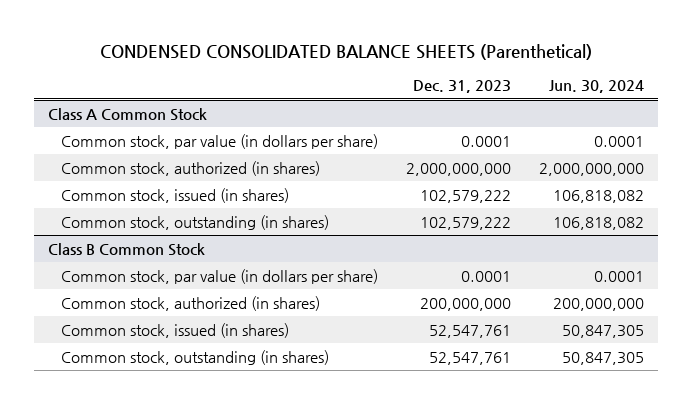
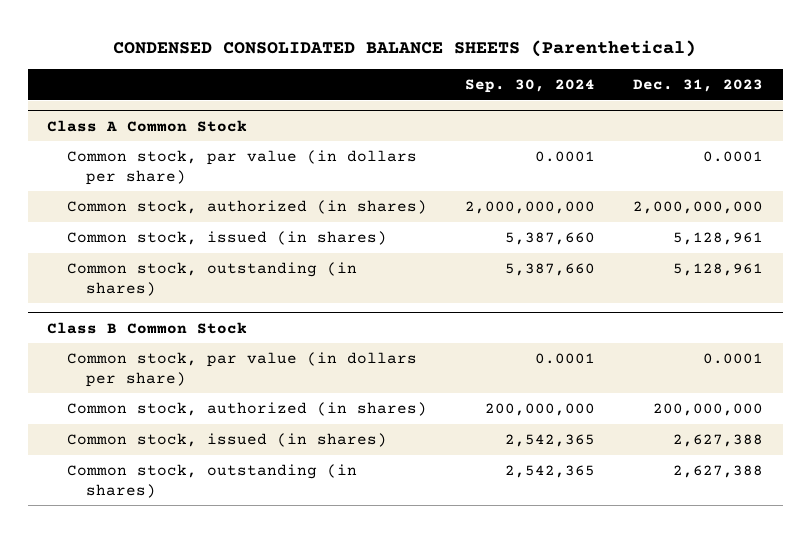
- | Dec. 31, 2023 | Jun. 30, 2024
+ | Sep. 30, 2024 | Dec. 31, 2023
@ Class A Common Stock
- Common stock, issued (in shares) | 102,579,222 | 106,818,082
- Common stock, outstanding (in shares) | 102,579,222 | 106,818,082
+ Common stock, issued (in shares) | 5,387,660 | 5,128,961
+ Common stock, outstanding (in shares) | 5,387,660 | 5,128,961
@ Class B Common Stock
- Common stock, issued (in shares) | 52,547,761 | 50,847,305
- Common stock, outstanding (in shares) | 52,547,761 | 50,847,305
+ Common stock, issued (in shares) | 2,542,365 | 2,627,388
+ Common stock, outstanding (in shares) | 2,542,365 | 2,627,388

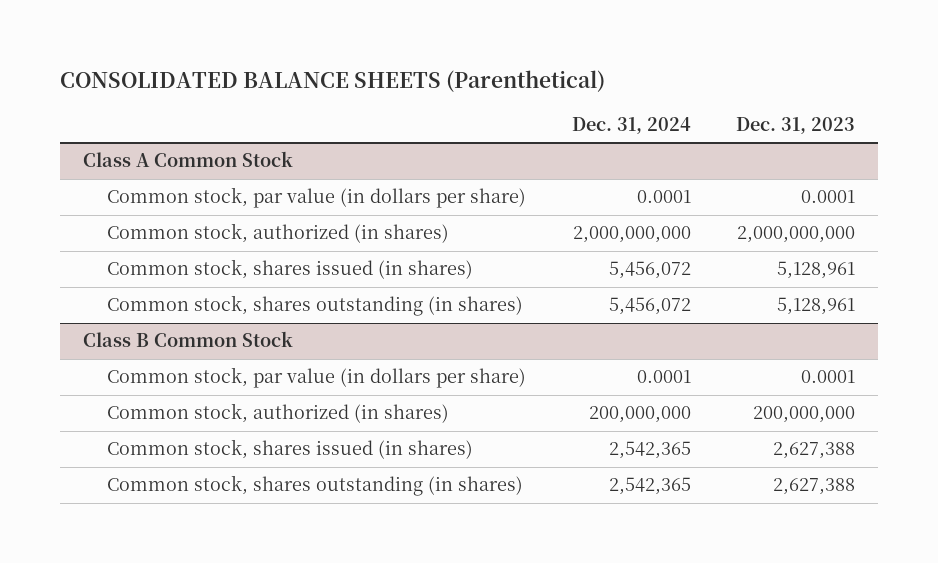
- CONDENSED CONSOLIDATED BALANCE SHEETS (Parenthetical)
+ CONSOLIDATED BALANCE SHEETS (Parenthetical)
- | Sep. 30, 2024 | Dec. 31, 2023
+ | Dec. 31, 2024 | Dec. 31, 2023
@ Class A Common Stock
- Common stock, issued (in shares) | 5,387,660 | 5,128,961
- Common stock, outstanding (in shares) | 5,387,660 | 5,128,961
+ Common stock, shares issued (in shares) | 5,456,072 | 5,128,961
+ Common stock, shares outstanding (in shares) | 5,456,072 | 5,128,961
@ Class B Common Stock
- Common stock, issued (in shares) | 2,542,365 | 2,627,388
- Common stock, outstanding (in shares) | 2,542,365 | 2,627,388
+ Common stock, shares issued (in shares) | 2,542,365 | 2,627,388
+ Common stock, shares outstanding (in shares) | 2,542,365 | 2,627,388

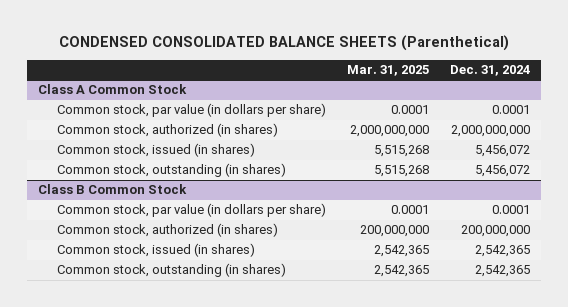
- CONSOLIDATED BALANCE SHEETS (Parenthetical)
+ CONDENSED CONSOLIDATED BALANCE SHEETS (Parenthetical)
- | Dec. 31, 2024 | Dec. 31, 2023
+ | Mar. 31, 2025 | Dec. 31, 2024
@ Class A Common Stock
- Common stock, shares issued (in shares) | 5,456,072 | 5,128,961
- Common stock, shares outstanding (in shares) | 5,456,072 | 5,128,961
+ Common stock, issued (in shares) | 5,515,268 | 5,456,072
+ Common stock, outstanding (in shares) | 5,515,268 | 5,456,072
@ Class B Common Stock
- Common stock, shares issued (in shares) | 2,542,365 | 2,627,388
- Common stock, shares outstanding (in shares) | 2,542,365 | 2,627,388
+ Common stock, issued (in shares) | 2,542,365 | 2,542,365
+ Common stock, outstanding (in shares) | 2,542,365 | 2,542,365

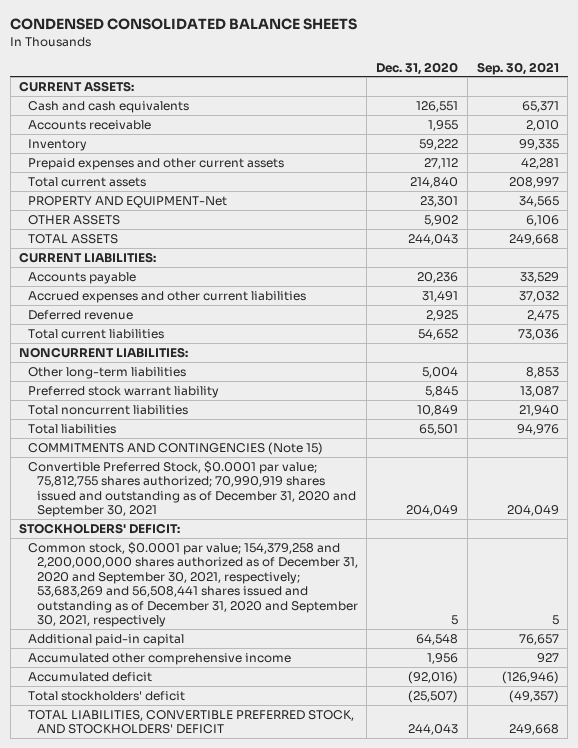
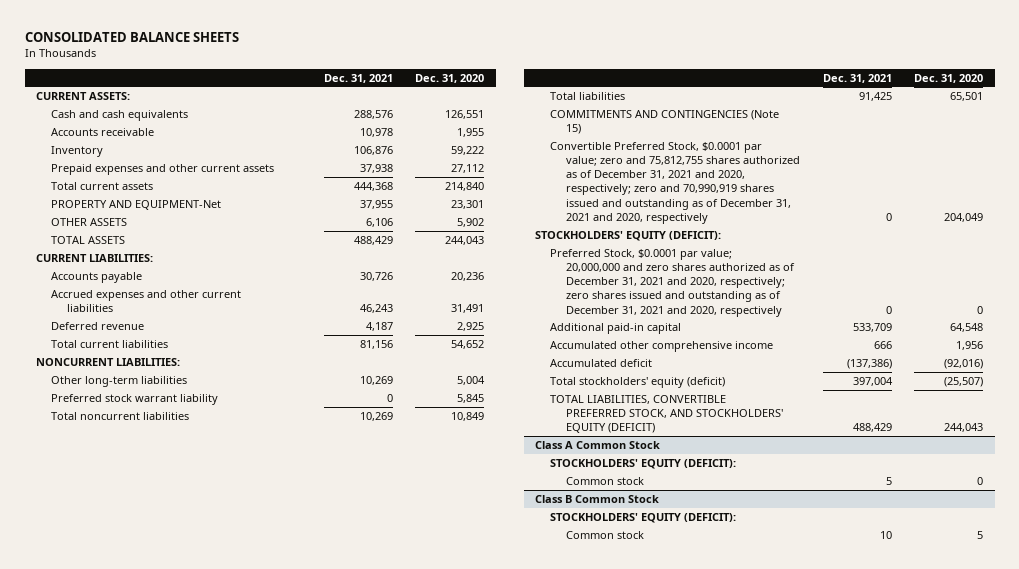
- CONDENSED CONSOLIDATED BALANCE SHEETS
+ CONSOLIDATED BALANCE SHEETS
- | Dec. 31, 2020 | Sep. 30, 2021
+ | Dec. 31, 2021 | Dec. 31, 2020
- Convertible Preferred Stock, $0.0001 par value; 75,812,755 shares authorized; 70,990,919 shares issued and outstanding as of December 31, 2020 and September 30, 2021 | 204,049 | 204,049
- STOCKHOLDERS' DEFICIT:
- Common stock, $0.0001 par value; 154,379,258 and 2,200,000,000 shares authorized as of December 31, 2020 and September 30, 2021, respectively; 53,683,269 and 56,508,441 shares issued and outstanding as of December 31, 2020 and September 30, 2021, respectively | 5 | 5
+ Convertible Preferred Stock, $0.0001 par value; zero and 75,812,755 shares authorized as of December 31, 2021 and 2020, respectively; zero and 70,990,919 shares issued and outstanding as of December 31, 2021 and 2020, respectively | 0 | 204,049
+ STOCKHOLDERS' EQUITY (DEFICIT):
+ Preferred Stock, $0.0001 par value; 20,000,000 and zero shares authorized as of December 31, 2021 and 2020, respectively; zero shares issued and outstanding as of December 31, 2021 and 2020, respectively | 0 | 0
- Total stockholders' deficit | (25,507) | (49,357)
- TOTAL LIABILITIES, CONVERTIBLE PREFERRED STOCK, AND STOCKHOLDERS' DEFICIT | 244,043 | 249,668
+ Total stockholders' equity (deficit) | 397,004 | (25,507)
+ TOTAL LIABILITIES, CONVERTIBLE PREFERRED STOCK, AND STOCKHOLDERS' EQUITY (DEFICIT) | 488,429 | 244,043
+ Class A Common Stock
+ STOCKHOLDERS' EQUITY (DEFICIT):
+ Common stock | 5 | 0
+ Class B Common Stock
+ STOCKHOLDERS' EQUITY (DEFICIT):
+ Common stock | 10 | 5

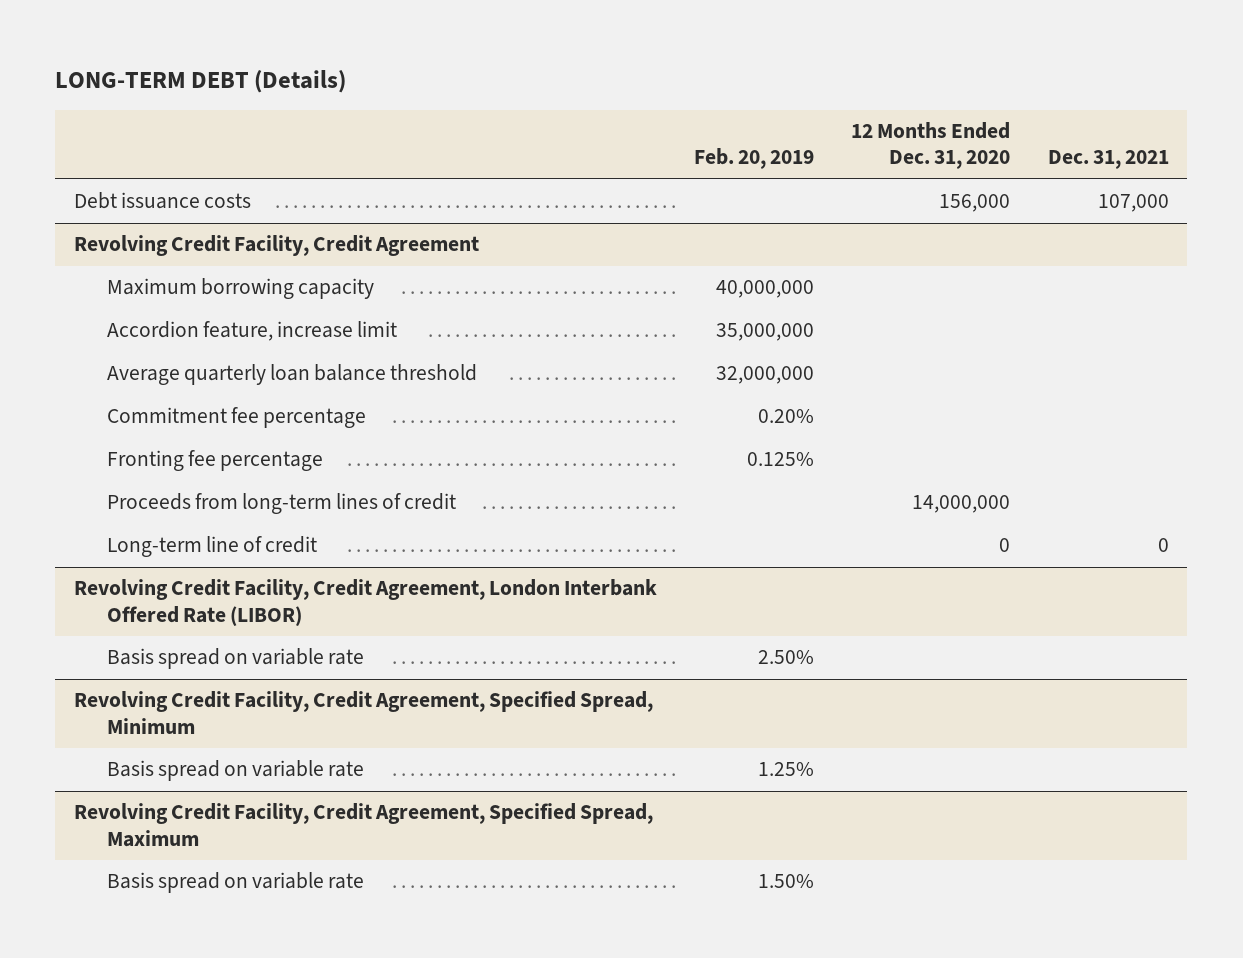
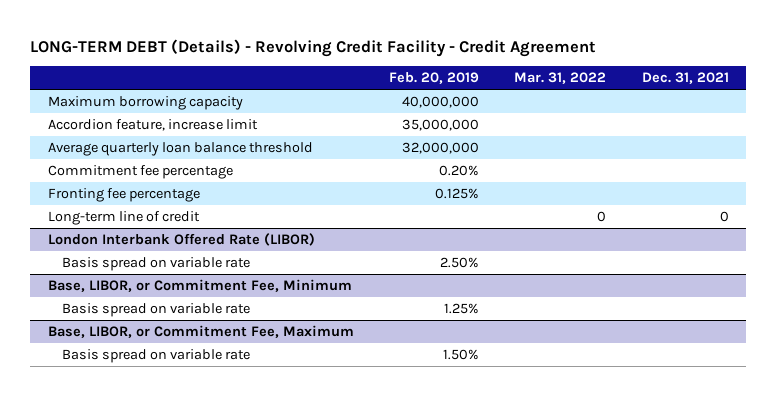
- LONG-TERM DEBT (Details)
+ LONG-TERM DEBT (Details) - Revolving Credit Facility - Credit Agreement
- | Feb. 20, 2019 | 12 Months Ended Dec. 31, 2020 | Dec. 31, 2021
+ | Feb. 20, 2019 | Mar. 31, 2022 | Dec. 31, 2021
- Debt issuance costs | | 156,000 | 107,000
- Revolving Credit Facility, Credit Agreement
- Proceeds from long-term lines of credit | | 14,000,000 |
- Revolving Credit Facility, Credit Agreement, London Interbank Offered Rate (LIBOR)
+ London Interbank Offered Rate (LIBOR)
- Revolving Credit Facility, Credit Agreement, Specified Spread, Minimum
+ Base, LIBOR, or Commitment Fee, Minimum
- Revolving Credit Facility, Credit Agreement, Specified Spread, Maximum
+ Base, LIBOR, or Commitment Fee, Maximum

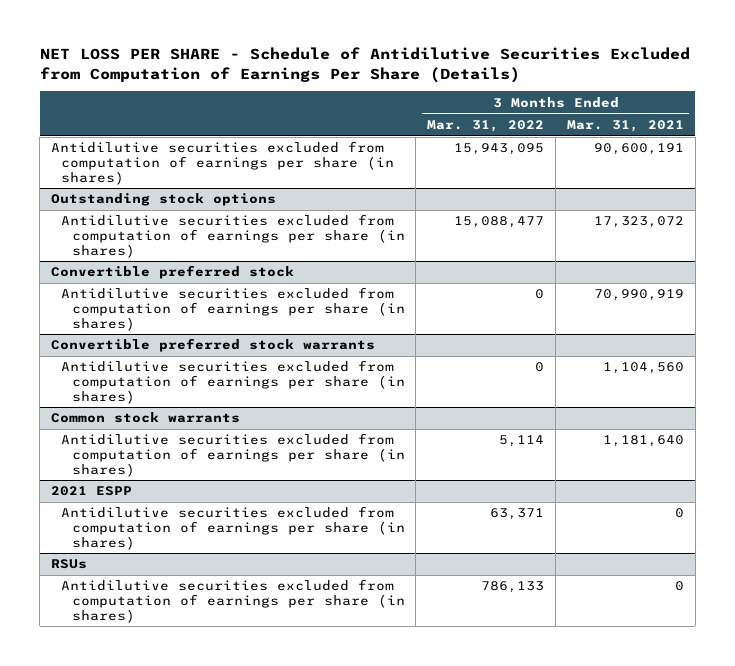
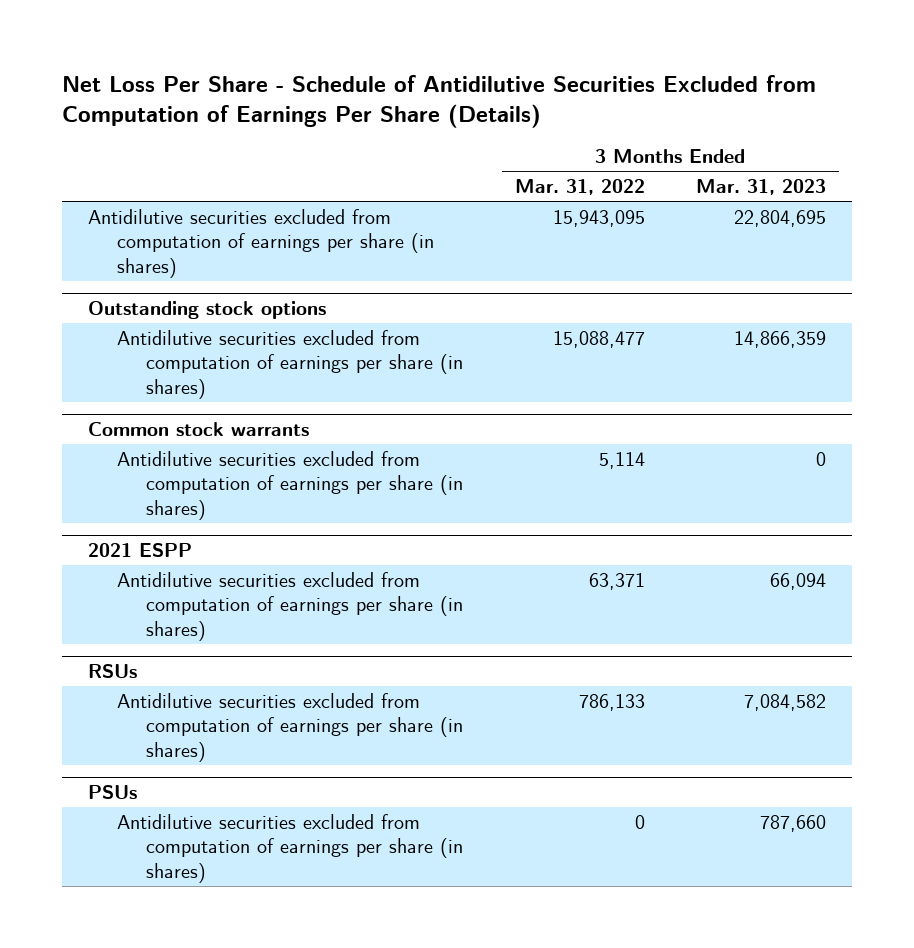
- NET LOSS PER SHARE - Schedule of Antidilutive Securities Excluded from Computation of Earnings Per Share (Details)
+ Net Loss Per Share - Schedule of Antidilutive Securities Excluded from Computation of Earnings Per Share (Details)
- | 3 Months Ended Mar. 31, 2022 | 3 Months Ended Mar. 31, 2021
+ | 3 Months Ended Mar. 31, 2022 | 3 Months Ended Mar. 31, 2023
- Convertible preferred stock
- Antidilutive securities excluded from computation of earnings per share (in shares) | 0 | 70,990,919
- Convertible preferred stock warrants
- Antidilutive securities excluded from computation of earnings per share (in shares) | 0 | 1,104,560
+ PSUs
+ Antidilutive securities excluded from computation of earnings per share (in shares) | 0 | 787,660

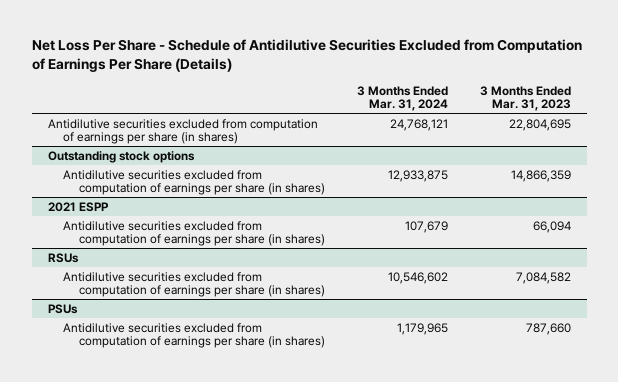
- | 3 Months Ended Mar. 31, 2022 | 3 Months Ended Mar. 31, 2023
+ | 3 Months Ended Mar. 31, 2024 | 3 Months Ended Mar. 31, 2023
- Common stock warrants
- Antidilutive securities excluded from computation of earnings per share (in shares) | 5,114 | 0

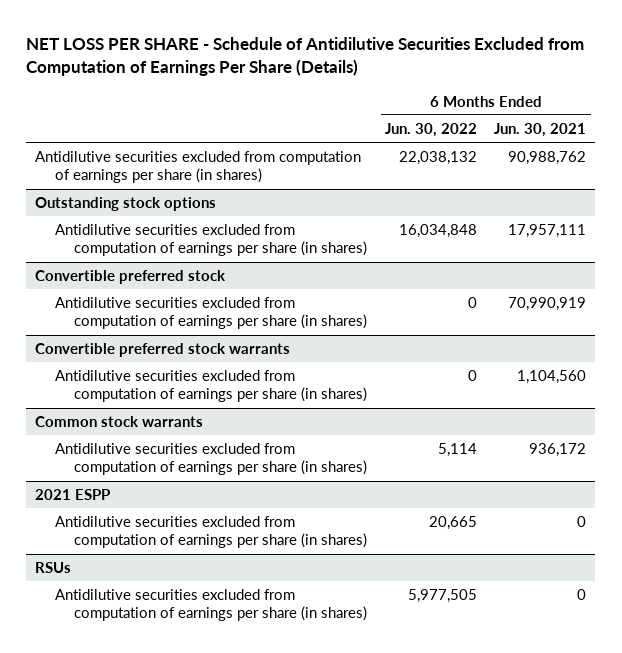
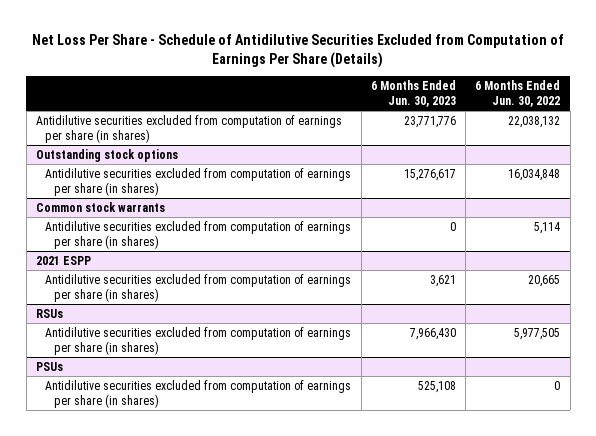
- NET LOSS PER SHARE - Schedule of Antidilutive Securities Excluded from Computation of Earnings Per Share (Details)
+ Net Loss Per Share - Schedule of Antidilutive Securities Excluded from Computation of Earnings Per Share (Details)
- | 6 Months Ended Jun. 30, 2022 | 6 Months Ended Jun. 30, 2021
+ | 6 Months Ended Jun. 30, 2023 | 6 Months Ended Jun. 30, 2022
- Convertible preferred stock
- Antidilutive securities excluded from computation of earnings per share (in shares) | 0 | 70,990,919
- Convertible preferred stock warrants
- Antidilutive securities excluded from computation of earnings per share (in shares) | 0 | 1,104,560
+ PSUs
+ Antidilutive securities excluded from computation of earnings per share (in shares) | 525,108 | 0

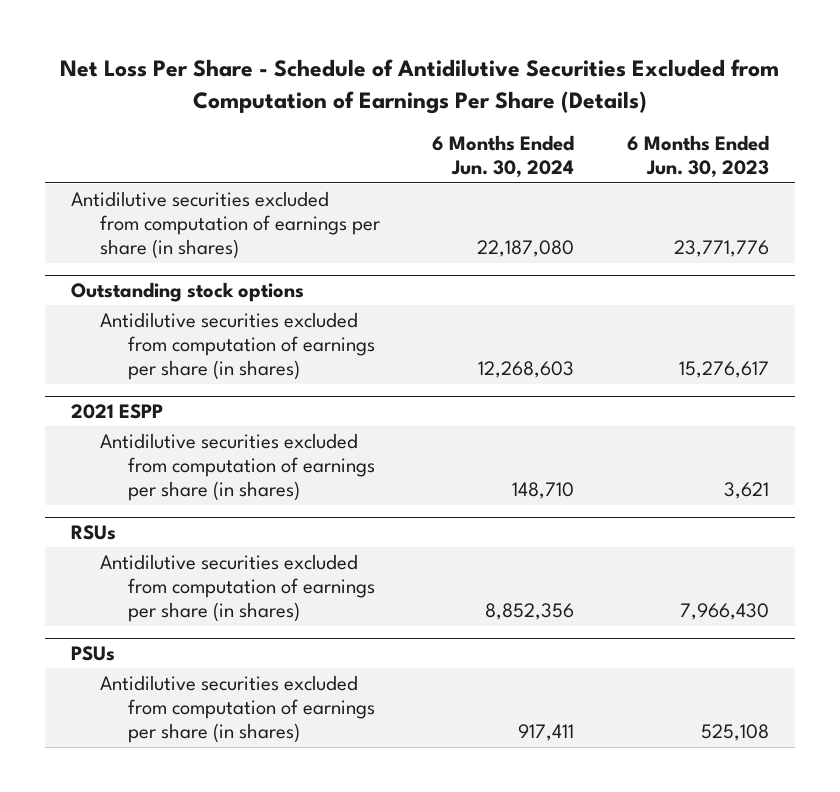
- | 6 Months Ended Jun. 30, 2023 | 6 Months Ended Jun. 30, 2022
+ | 6 Months Ended Jun. 30, 2024 | 6 Months Ended Jun. 30, 2023
- Common stock warrants
- Antidilutive securities excluded from computation of earnings per share (in shares) | 0 | 5,114

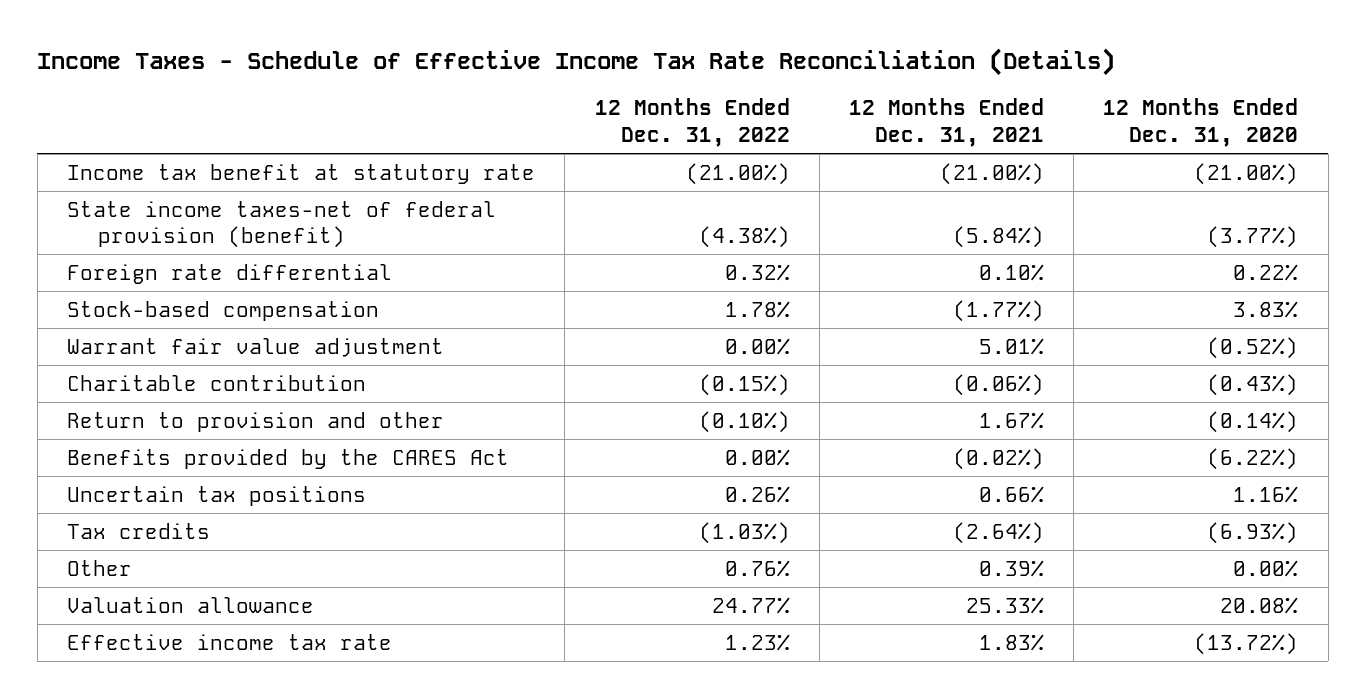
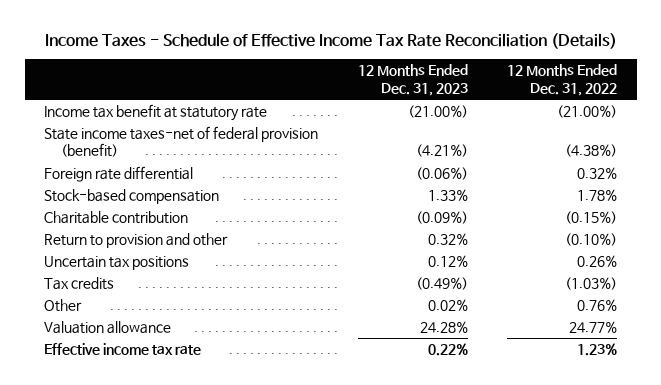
- | 12 Months Ended Dec. 31, 2022 | 12 Months Ended Dec. 31, 2021 | 12 Months Ended Dec. 31, 2020
+ | 12 Months Ended Dec. 31, 2023 | 12 Months Ended Dec. 31, 2022
- Warrant fair value adjustment | 0.00% | 5.01% | (0.52%)
- Benefits provided by the CARES Act | 0.00% | (0.02%) | (6.22%)

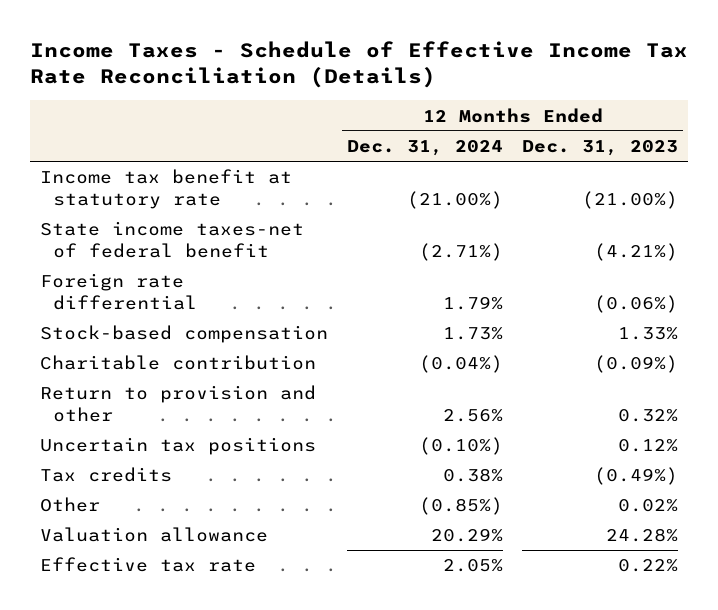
- | 12 Months Ended Dec. 31, 2023 | 12 Months Ended Dec. 31, 2022
+ | 12 Months Ended Dec. 31, 2024 | 12 Months Ended Dec. 31, 2023
- State income taxes-net of federal provision (benefit) | (4.21%) | (4.38%)
+ State income taxes-net of federal benefit | (2.71%) | (4.21%)
- Effective income tax rate | 0.22% | 1.23%
+ Effective tax rate | 2.05% | 0.22%

